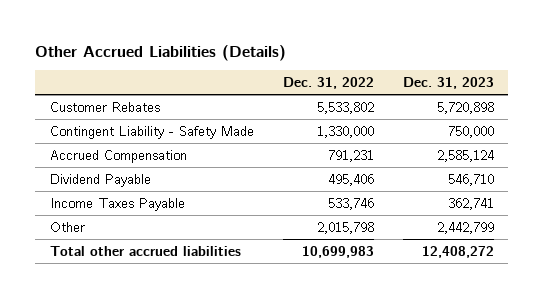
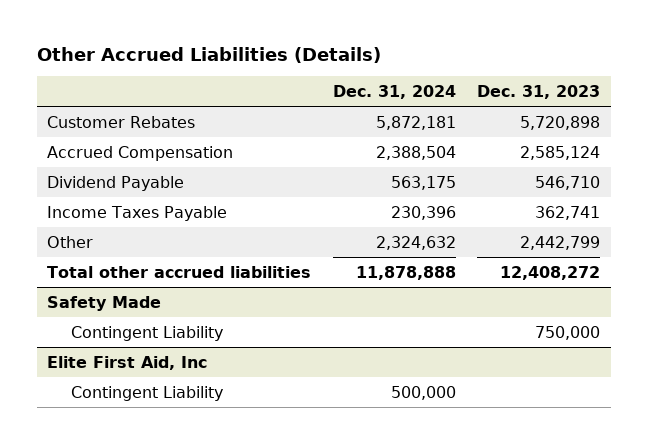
- | Dec. 31, 2022 | Dec. 31, 2023
+ | Dec. 31, 2024 | Dec. 31, 2023
- Contingent Liability - Safety Made | 1,330,000 | 750,000
+ Safety Made
+ Contingent Liability | | 750,000
+ Elite First Aid, Inc
+ Contingent Liability | 500,000 |

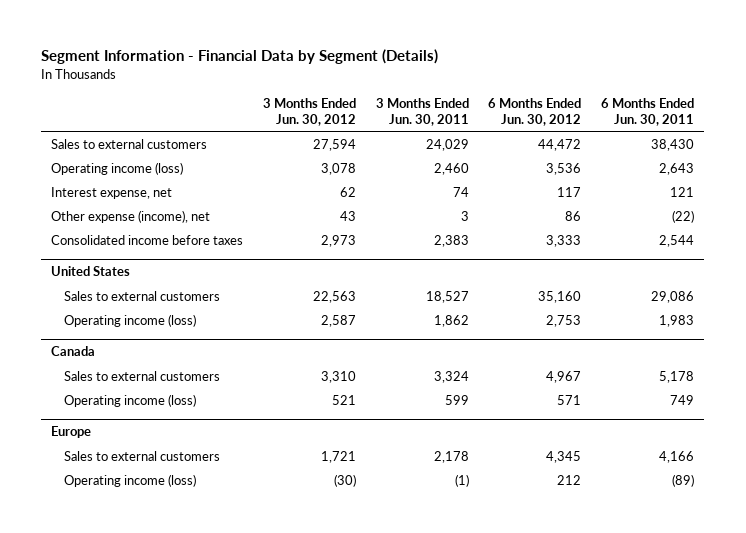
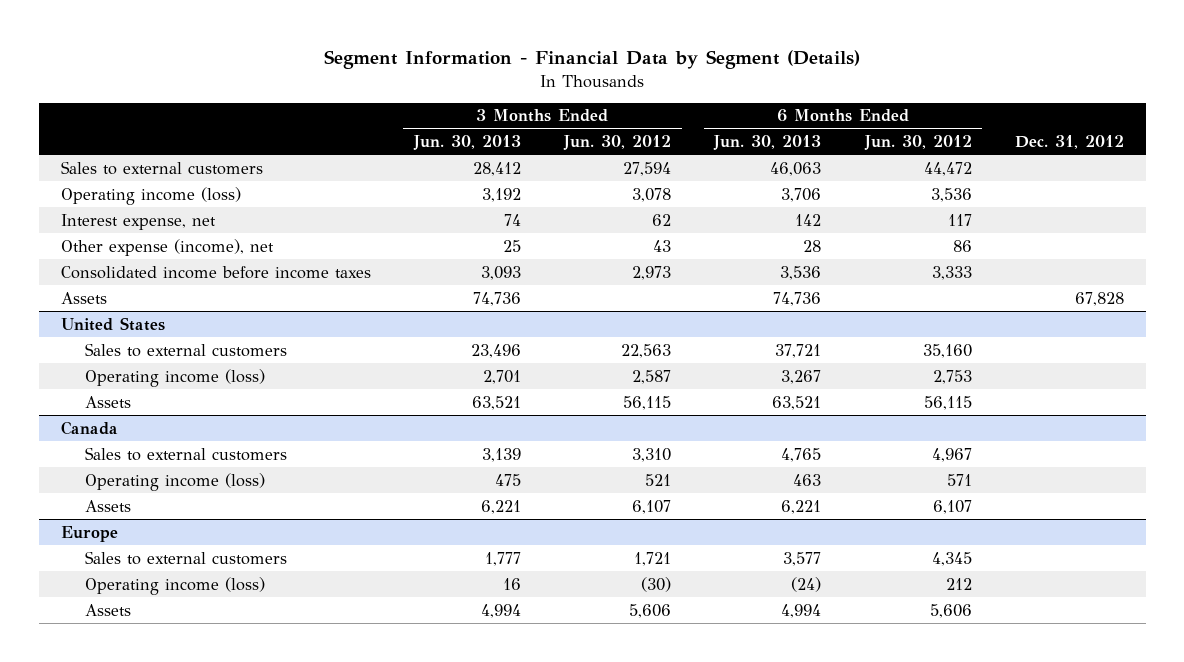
- | 3 Months Ended Jun. 30, 2012 | 3 Months Ended Jun. 30, 2011 | 6 Months Ended Jun. 30, 2012 | 6 Months Ended Jun. 30, 2011
+ | 3 Months Ended Jun. 30, 2013 | 3 Months Ended Jun. 30, 2012 | 6 Months Ended Jun. 30, 2013 | 6 Months Ended Jun. 30, 2012 | Dec. 31, 2012
- Consolidated income before taxes | 2,973 | 2,383 | 3,333 | 2,544
+ Consolidated income before income taxes | 3,093 | 2,973 | 3,536 | 3,333 |
+ Assets | 74,736 | | 74,736 | | 67,828
@ United States
+ Assets | 63,521 | 56,115 | 63,521 | 56,115 |
@ Canada
+ Assets | 6,221 | 6,107 | 6,221 | 6,107 |
@ Europe
+ Assets | 4,994 | 5,606 | 4,994 | 5,606 |

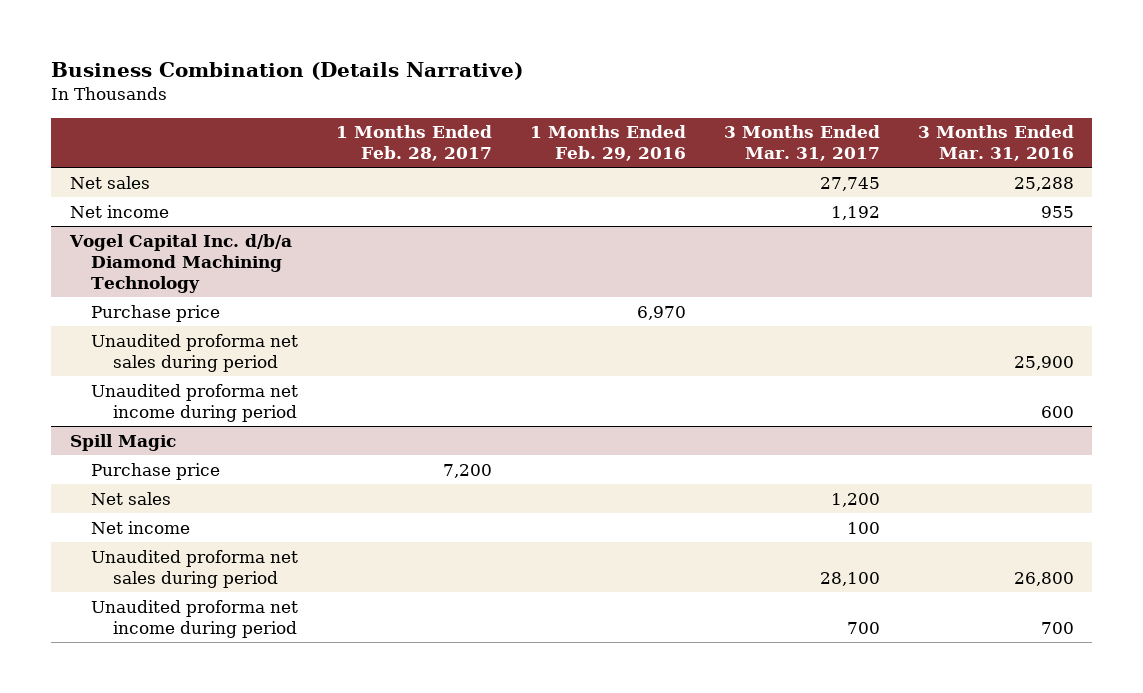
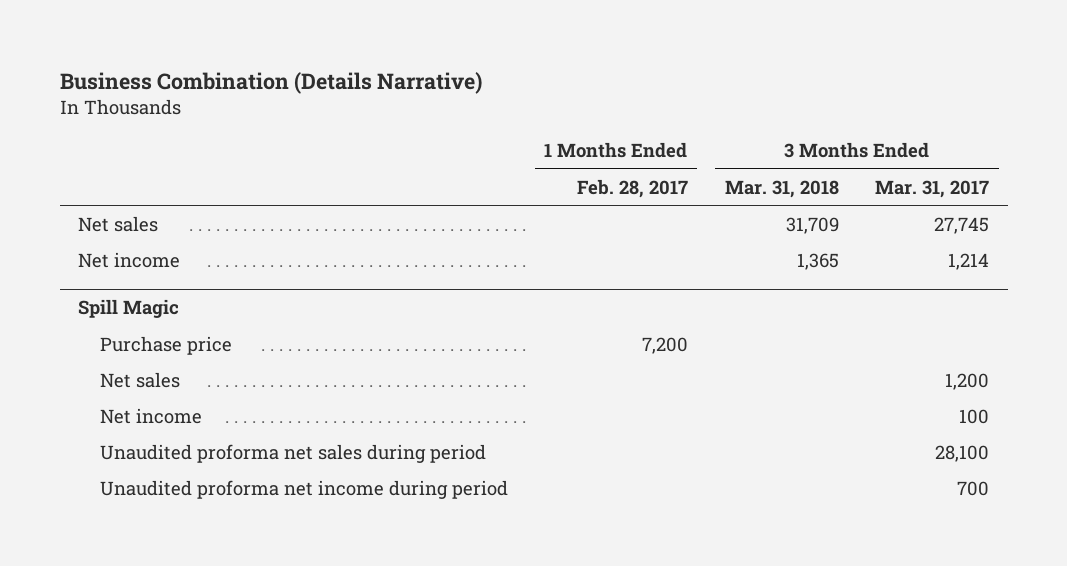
- | 1 Months Ended Feb. 28, 2017 | 1 Months Ended Feb. 29, 2016 | 3 Months Ended Mar. 31, 2017 | 3 Months Ended Mar. 31, 2016
+ | 1 Months Ended Feb. 28, 2017 | 3 Months Ended Mar. 31, 2018 | 3 Months Ended Mar. 31, 2017
- Net income | | | 1,192 | 955
- Vogel Capital Inc. d/b/a Diamond Machining Technology
- Purchase price | | 6,970 | |
- Unaudited proforma net sales during period | | | | 25,900
- Unaudited proforma net income during period | | | | 600
+ Net income | | 1,365 | 1,214

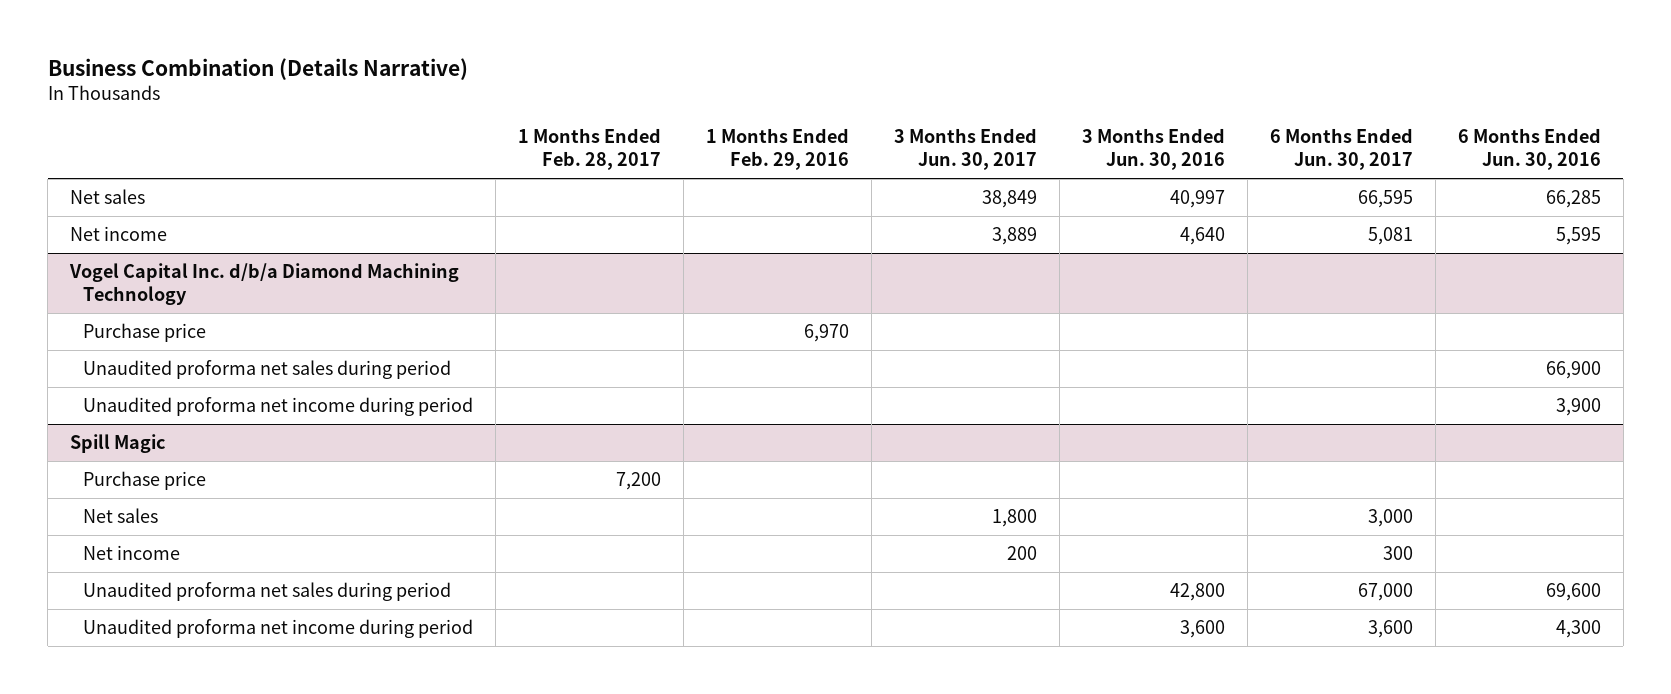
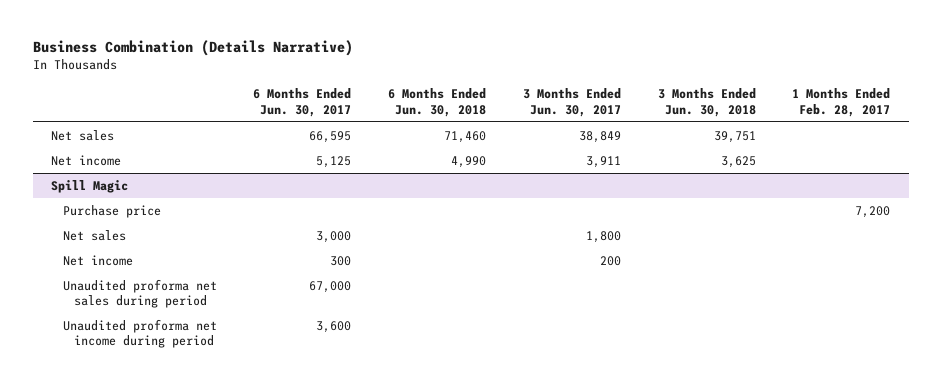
- | 1 Months Ended Feb. 28, 2017 | 1 Months Ended Feb. 29, 2016 | 3 Months Ended Jun. 30, 2017 | 3 Months Ended Jun. 30, 2016 | 6 Months Ended Jun. 30, 2017 | 6 Months Ended Jun. 30, 2016
+ | 6 Months Ended Jun. 30, 2017 | 6 Months Ended Jun. 30, 2018 | 3 Months Ended Jun. 30, 2017 | 3 Months Ended Jun. 30, 2018 | 1 Months Ended Feb. 28, 2017
- Net income | | | 3,889 | 4,640 | 5,081 | 5,595
- Vogel Capital Inc. d/b/a Diamond Machining Technology
- Purchase price | | 6,970 | | | |
- Unaudited proforma net sales during period | | | | | | 66,900
- Unaudited proforma net income during period | | | | | | 3,900
+ Net income | 5,125 | 4,990 | 3,911 | 3,625 |

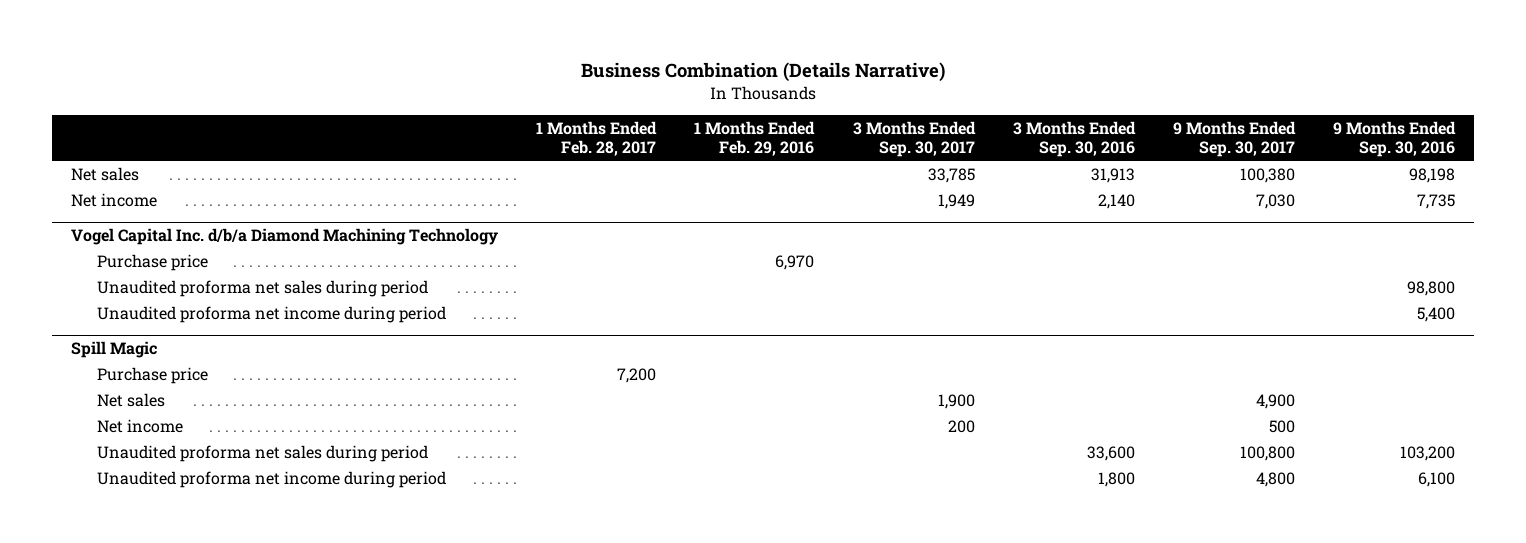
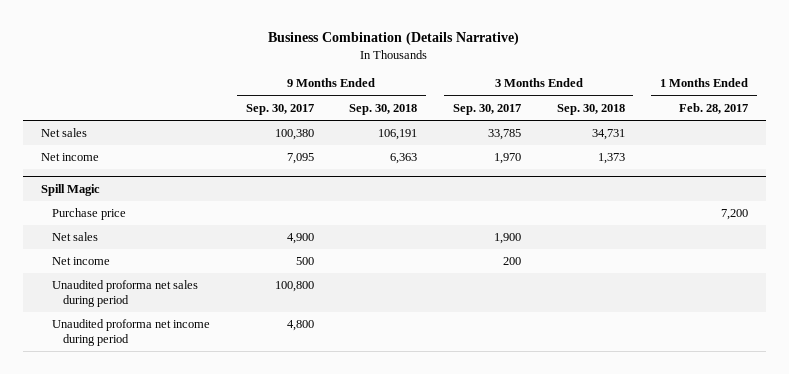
- | 1 Months Ended Feb. 28, 2017 | 1 Months Ended Feb. 29, 2016 | 3 Months Ended Sep. 30, 2017 | 3 Months Ended Sep. 30, 2016 | 9 Months Ended Sep. 30, 2017 | 9 Months Ended Sep. 30, 2016
+ | 9 Months Ended Sep. 30, 2017 | 9 Months Ended Sep. 30, 2018 | 3 Months Ended Sep. 30, 2017 | 3 Months Ended Sep. 30, 2018 | 1 Months Ended Feb. 28, 2017
- Net income | | | 1,949 | 2,140 | 7,030 | 7,735
- Vogel Capital Inc. d/b/a Diamond Machining Technology
- Purchase price | | 6,970 | | | |
- Unaudited proforma net sales during period | | | | | | 98,800
- Unaudited proforma net income during period | | | | | | 5,400
+ Net income | 7,095 | 6,363 | 1,970 | 1,373 |

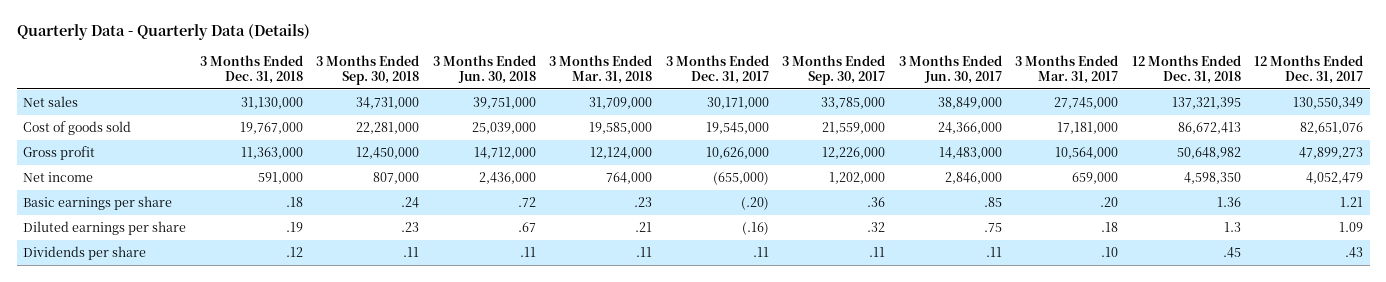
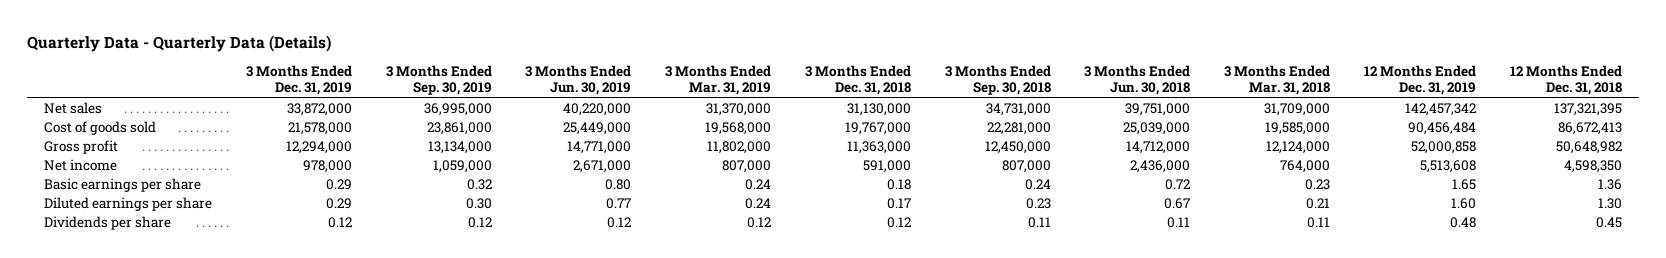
- | 3 Months Ended Dec. 31, 2018 | 3 Months Ended Sep. 30, 2018 | 3 Months Ended Jun. 30, 2018 | 3 Months Ended Mar. 31, 2018 | 3 Months Ended Dec. 31, 2017 | 3 Months Ended Sep. 30, 2017 | 3 Months Ended Jun. 30, 2017 | 3 Months Ended Mar. 31, 2017 | 12 Months Ended Dec. 31, 2018 | 12 Months Ended Dec. 31, 2017
+ | 3 Months Ended Dec. 31, 2019 | 3 Months Ended Sep. 30, 2019 | 3 Months Ended Jun. 30, 2019 | 3 Months Ended Mar. 31, 2019 | 3 Months Ended Dec. 31, 2018 | 3 Months Ended Sep. 30, 2018 | 3 Months Ended Jun. 30, 2018 | 3 Months Ended Mar. 31, 2018 | 12 Months Ended Dec. 31, 2019 | 12 Months Ended Dec. 31, 2018
- Basic earnings per share | .18 | .24 | .72 | .23 | (.20) | .36 | .85 | .20 | 1.36 | 1.21
- Diluted earnings per share | .19 | .23 | .67 | .21 | (.16) | .32 | .75 | .18 | 1.3 | 1.09
- Dividends per share | .12 | .11 | .11 | .11 | .11 | .11 | .11 | .10 | .45 | .43
+ Basic earnings per share | 0.29 | 0.32 | 0.80 | 0.24 | 0.18 | 0.24 | 0.72 | 0.23 | 1.65 | 1.36
+ Diluted earnings per share | 0.29 | 0.30 | 0.77 | 0.24 | 0.17 | 0.23 | 0.67 | 0.21 | 1.60 | 1.30
+ Dividends per share | 0.12 | 0.12 | 0.12 | 0.12 | 0.12 | 0.11 | 0.11 | 0.11 | 0.48 | 0.45

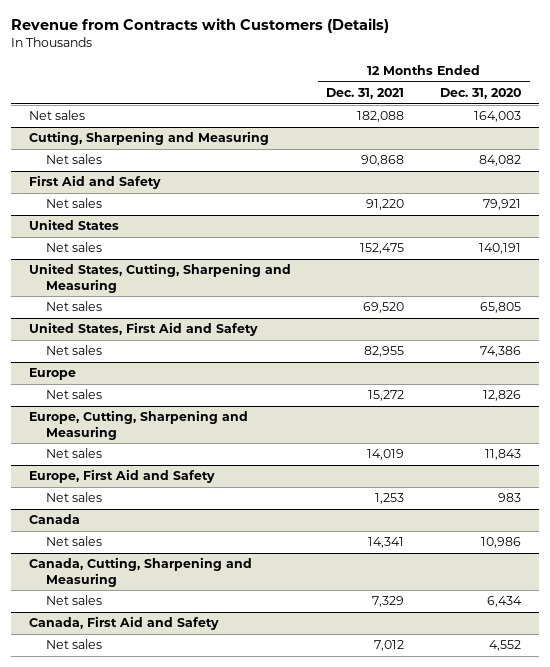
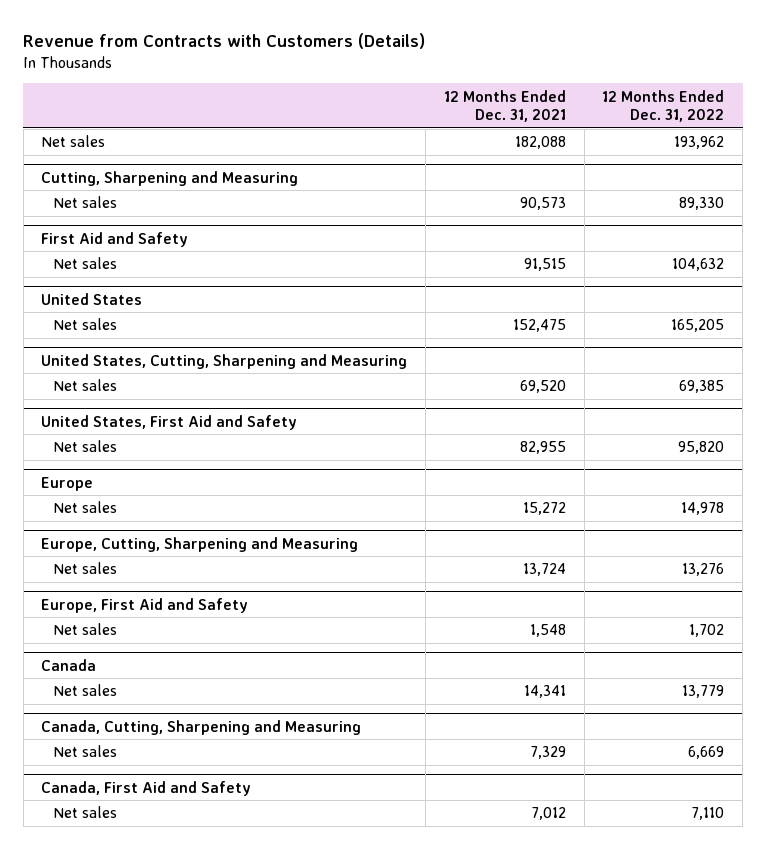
- | 12 Months Ended Dec. 31, 2021 | 12 Months Ended Dec. 31, 2020
+ | 12 Months Ended Dec. 31, 2021 | 12 Months Ended Dec. 31, 2022
@ Cutting, Sharpening and Measuring
- Net sales | 90,868 | 84,082
+ Net sales | 90,573 | 89,330
@ First Aid and Safety
- Net sales | 91,220 | 79,921
+ Net sales | 91,515 | 104,632
@ Europe, Cutting, Sharpening and Measuring
- Net sales | 14,019 | 11,843
+ Net sales | 13,724 | 13,276
@ Europe, First Aid and Safety
- Net sales | 1,253 | 983
+ Net sales | 1,548 | 1,702

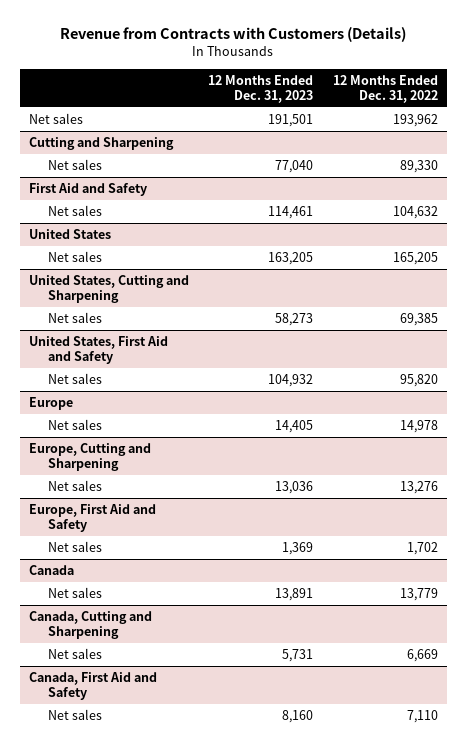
- | 12 Months Ended Dec. 31, 2021 | 12 Months Ended Dec. 31, 2022
+ | 12 Months Ended Dec. 31, 2023 | 12 Months Ended Dec. 31, 2022
- Cutting, Sharpening and Measuring
+ Cutting and Sharpening
- United States, Cutting, Sharpening and Measuring
+ United States, Cutting and Sharpening
- Europe, Cutting, Sharpening and Measuring
+ Europe, Cutting and Sharpening
- Canada, Cutting, Sharpening and Measuring
+ Canada, Cutting and Sharpening

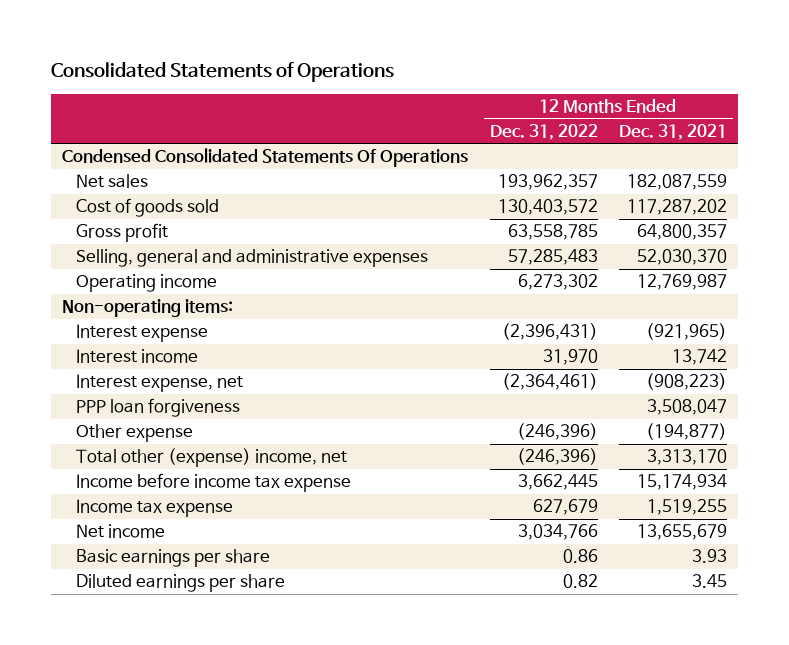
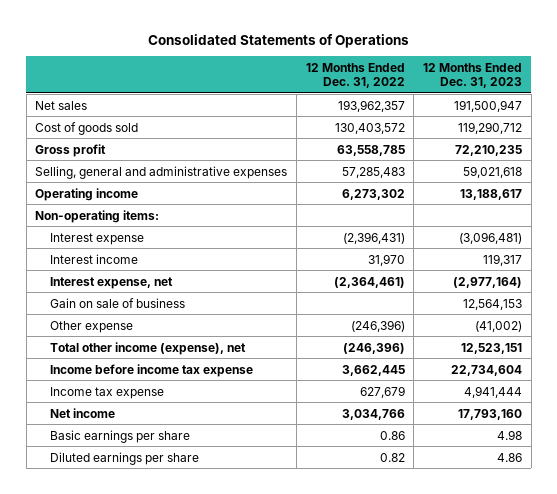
- | 12 Months Ended Dec. 31, 2022 | 12 Months Ended Dec. 31, 2021
+ | 12 Months Ended Dec. 31, 2022 | 12 Months Ended Dec. 31, 2023
- Condensed Consolidated Statements Of Operations
- PPP loan forgiveness | | 3,508,047
+ Gain on sale of business | | 12,564,153
- Total other (expense) income, net | (246,396) | 3,313,170
+ Total other income (expense), net | (246,396) | 12,523,151

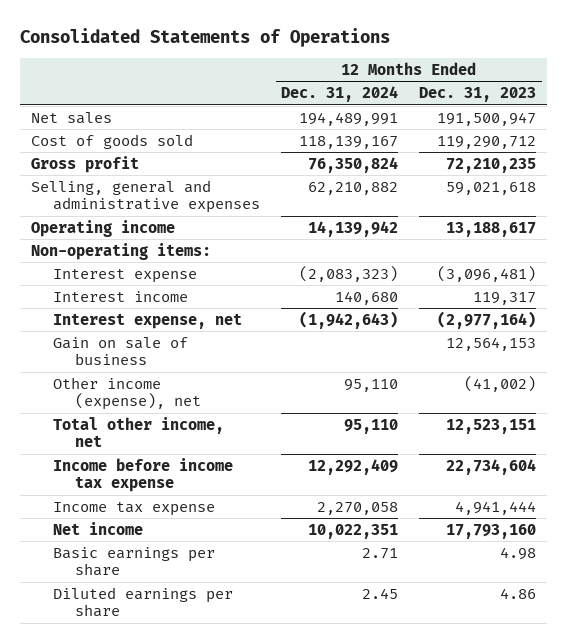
- | 12 Months Ended Dec. 31, 2022 | 12 Months Ended Dec. 31, 2023
+ | 12 Months Ended Dec. 31, 2024 | 12 Months Ended Dec. 31, 2023
- Other expense | (246,396) | (41,002)
- Total other income (expense), net | (246,396) | 12,523,151
+ Other income (expense), net | 95,110 | (41,002)
+ Total other income, net | 95,110 | 12,523,151

